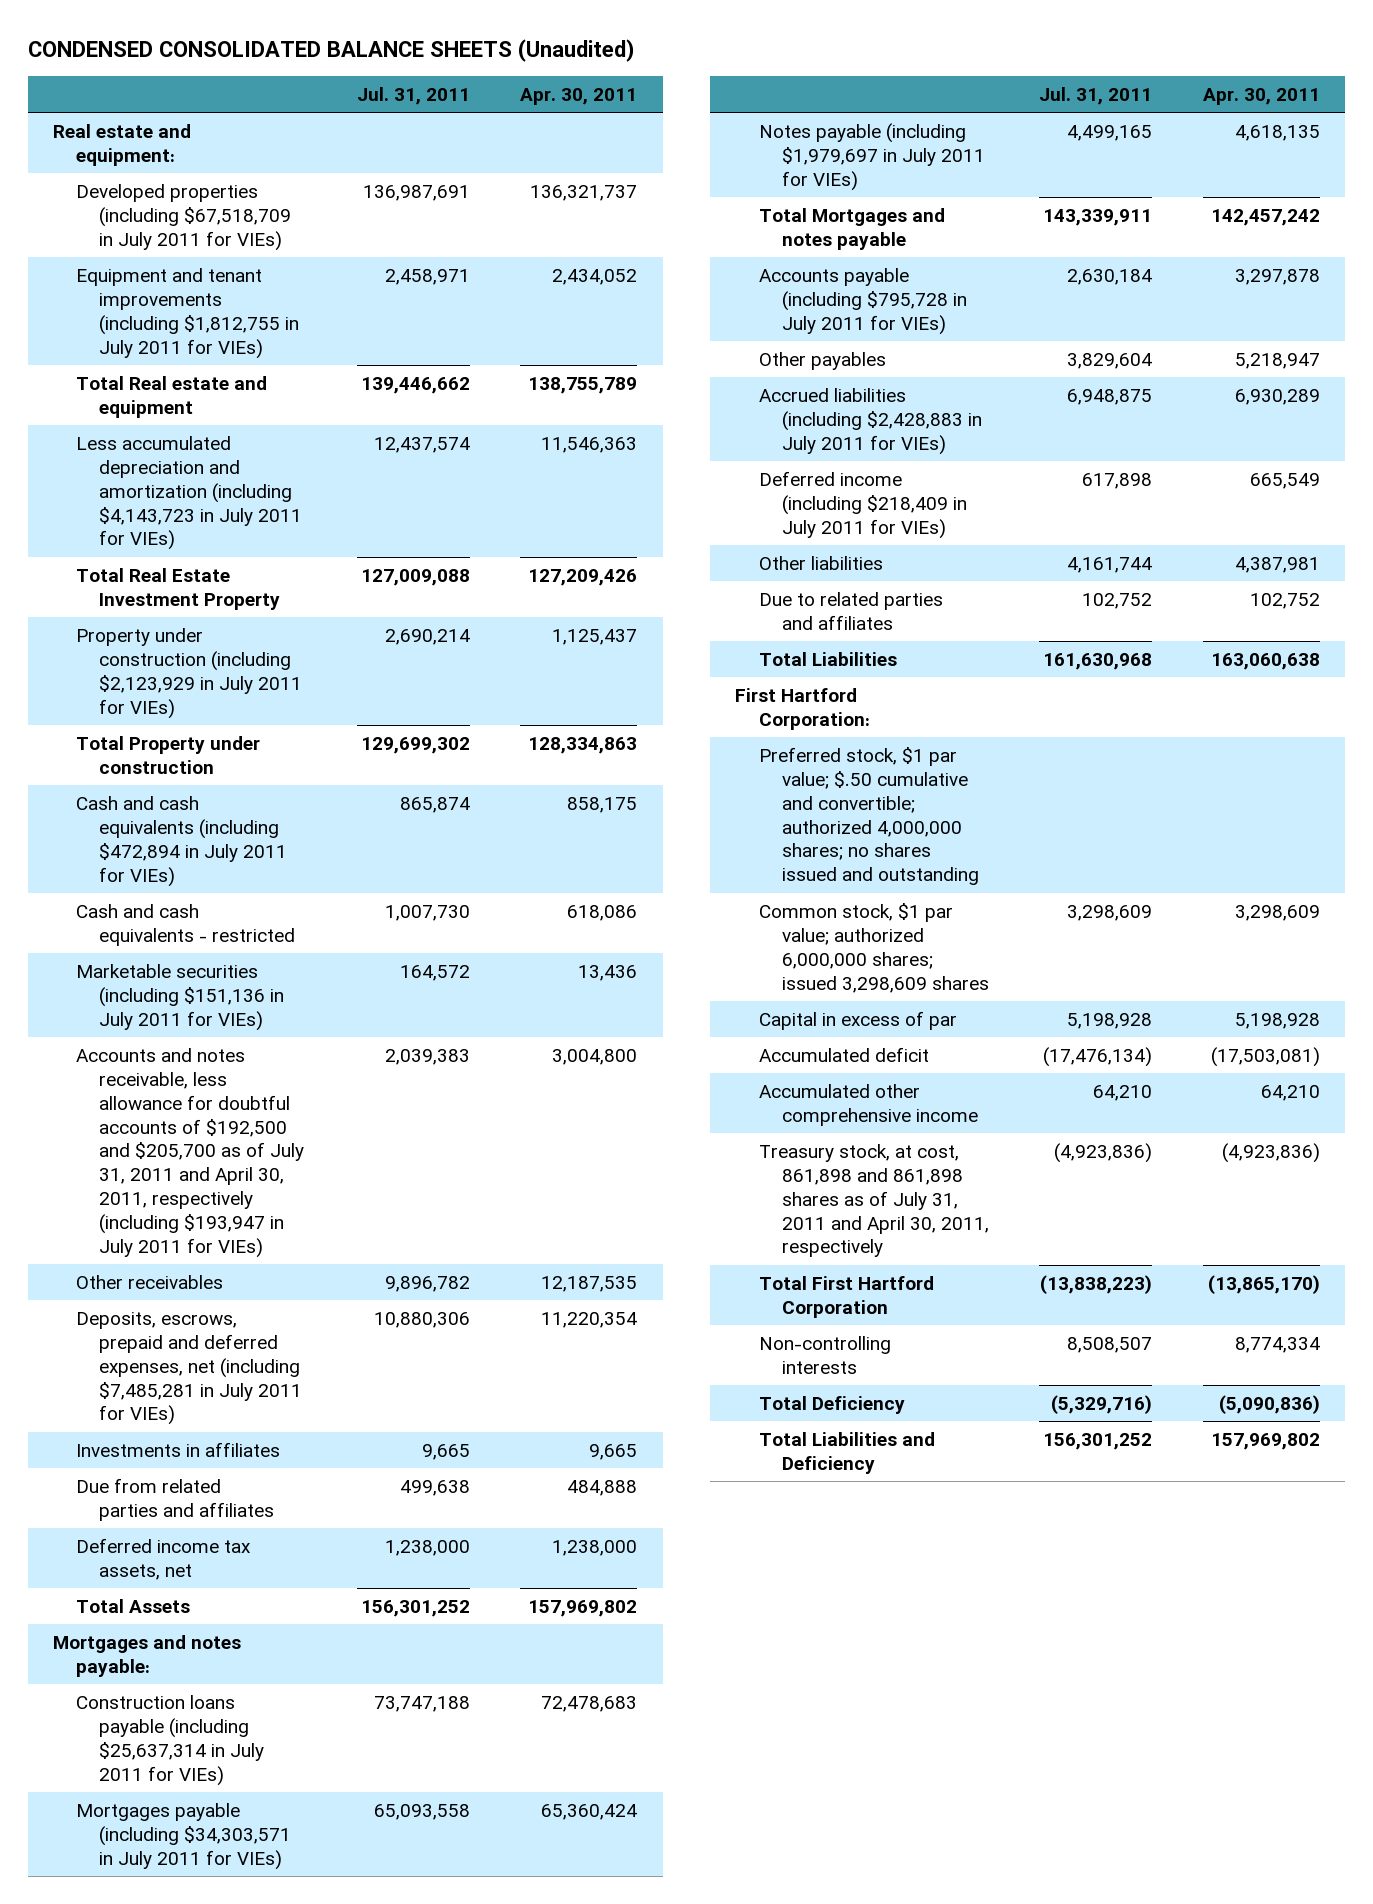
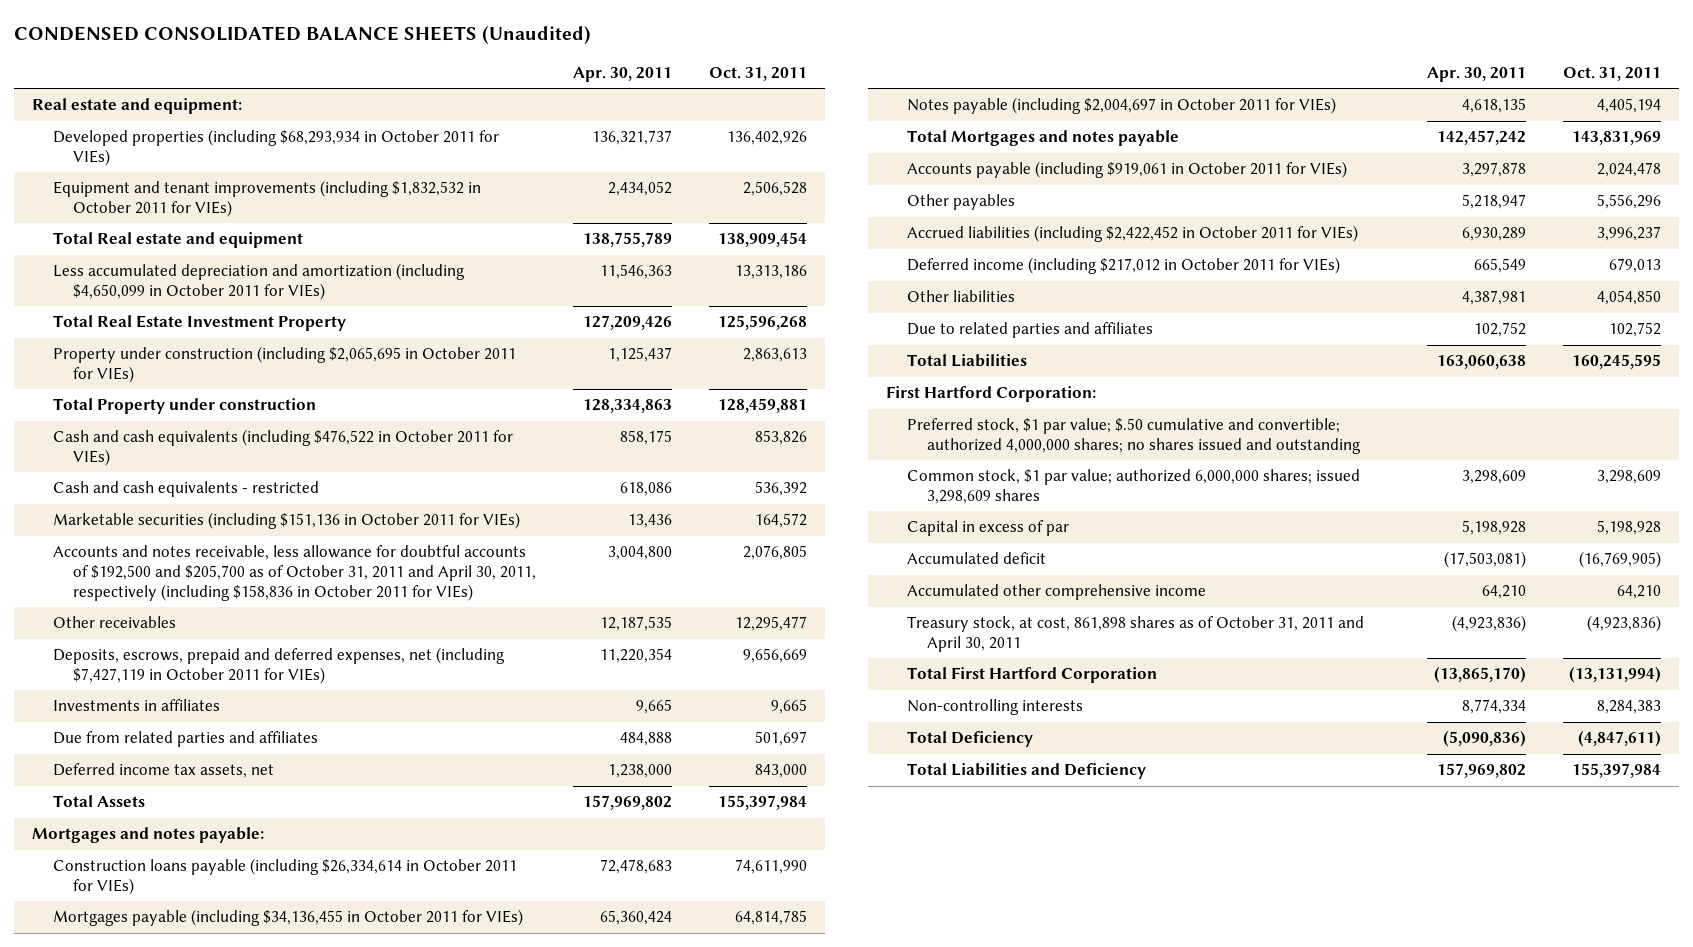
- | Jul. 31, 2011 | Apr. 30, 2011
+ | Apr. 30, 2011 | Oct. 31, 2011
- Developed properties (including $67,518,709 in July 2011 for VIEs) | 136,987,691 | 136,321,737
- Equipment and tenant improvements (including $1,812,755 in July 2011 for VIEs) | 2,458,971 | 2,434,052
+ Developed properties (including $68,293,934 in October 2011 for VIEs) | 136,321,737 | 136,402,926
+ Equipment and tenant improvements (including $1,832,532 in October 2011 for VIEs) | 2,434,052 | 2,506,528
- Less accumulated depreciation and amortization (including $4,143,723 in July 2011 for VIEs) | 12,437,574 | 11,546,363
+ Less accumulated depreciation and amortization (including $4,650,099 in October 2011 for VIEs) | 11,546,363 | 13,313,186
- Property under construction (including $2,123,929 in July 2011 for VIEs) | 2,690,214 | 1,125,437
+ Property under construction (including $2,065,695 in October 2011 for VIEs) | 1,125,437 | 2,863,613
- Cash and cash equivalents (including $472,894 in July 2011 for VIEs) | 865,874 | 858,175
+ Cash and cash equivalents (including $476,522 in October 2011 for VIEs) | 858,175 | 853,826
- Marketable securities (including $151,136 in July 2011 for VIEs) | 164,572 | 13,436
- Accounts and notes receivable, less allowance for doubtful accounts of $192,500 and $205,700 as of July 31, 2011 and April 30, 2011, respectively (including $193,947 in July 2011 for VIEs) | 2,039,383 | 3,004,800
+ Marketable securities (including $151,136 in October 2011 for VIEs) | 13,436 | 164,572
+ Accounts and notes receivable, less allowance for doubtful accounts of $192,500 and $205,700 as of October 31, 2011 and April 30, 2011, respectively (including $158,836 in October 2011 for VIEs) | 3,004,800 | 2,076,805
- Deposits, escrows, prepaid and deferred expenses, net (including $7,485,281 in July 2011 for VIEs) | 10,880,306 | 11,220,354
+ Deposits, escrows, prepaid and deferred expenses, net (including $7,427,119 in October 2011 for VIEs) | 11,220,354 | 9,656,669
- Construction loans payable (including $25,637,314 in July 2011 for VIEs) | 73,747,188 | 72,478,683
- Mortgages payable (including $34,303,571 in July 2011 for VIEs) | 65,093,558 | 65,360,424
- Notes payable (including $1,979,697 in July 2011 for VIEs) | 4,499,165 | 4,618,135
+ Construction loans payable (including $26,334,614 in October 2011 for VIEs) | 72,478,683 | 74,611,990
+ Mortgages payable (including $34,136,455 in October 2011 for VIEs) | 65,360,424 | 64,814,785
+ Notes payable (including $2,004,697 in October 2011 for VIEs) | 4,618,135 | 4,405,194
- Accounts payable (including $795,728 in July 2011 for VIEs) | 2,630,184 | 3,297,878
+ Accounts payable (including $919,061 in October 2011 for VIEs) | 3,297,878 | 2,024,478
- Accrued liabilities (including $2,428,883 in July 2011 for VIEs) | 6,948,875 | 6,930,289
- Deferred income (including $218,409 in July 2011 for VIEs) | 617,898 | 665,549
+ Accrued liabilities (including $2,422,452 in October 2011 for VIEs) | 6,930,289 | 3,996,237
+ Deferred income (including $217,012 in October 2011 for VIEs) | 665,549 | 679,013
- Treasury stock, at cost, 861,898 and 861,898 shares as of July 31, 2011 and April 30, 2011, respectively | (4,923,836) | (4,923,836)
+ Treasury stock, at cost, 861,898 shares as of October 31, 2011 and April 30, 2011 | (4,923,836) | (4,923,836)

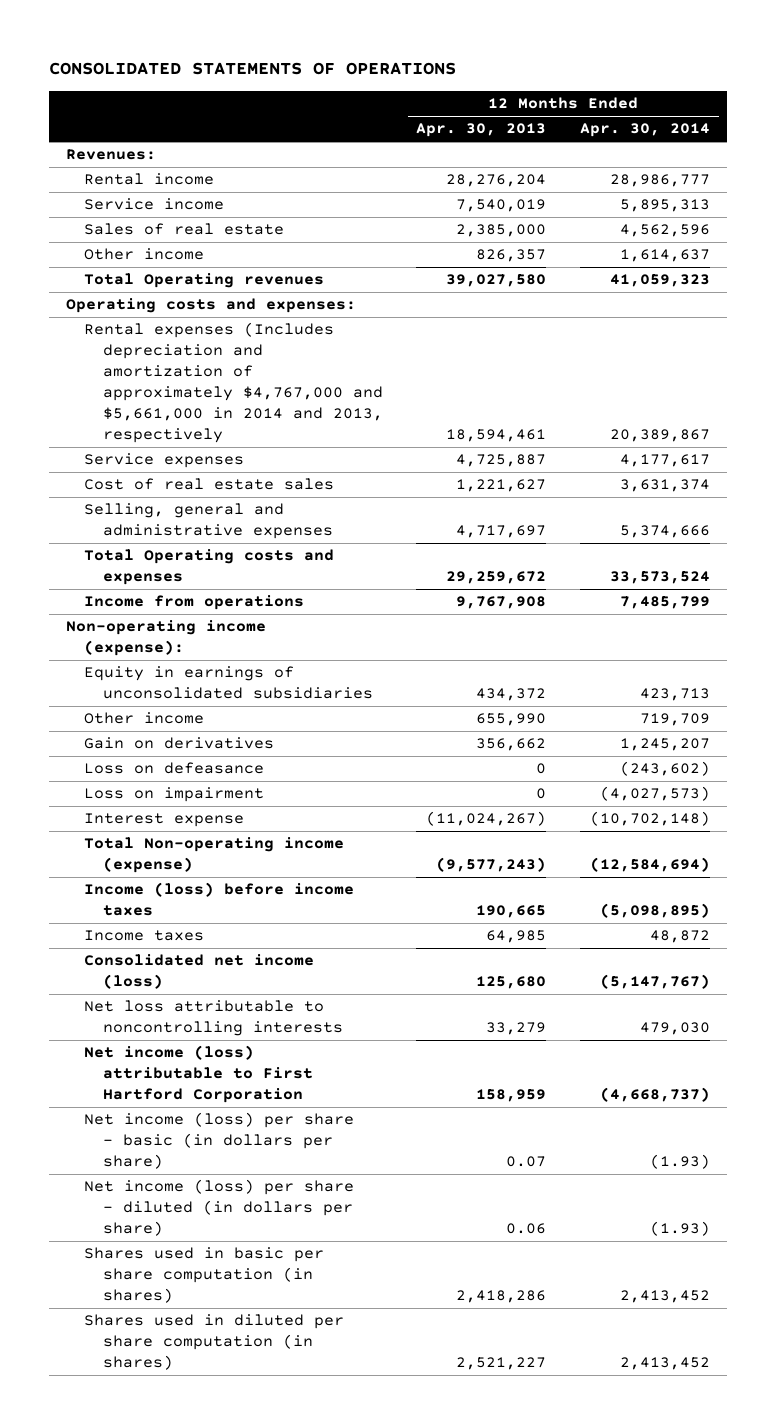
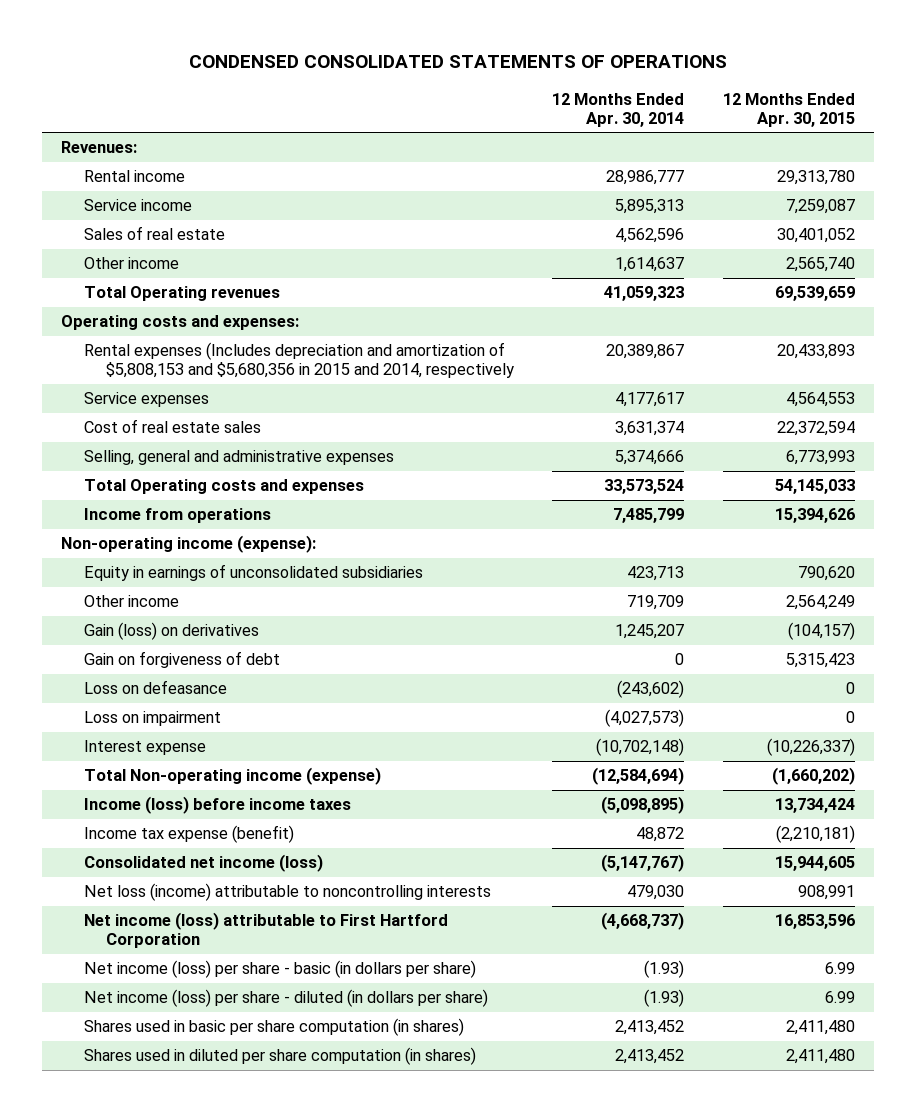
- CONSOLIDATED STATEMENTS OF OPERATIONS
+ CONDENSED CONSOLIDATED STATEMENTS OF OPERATIONS
- | 12 Months Ended Apr. 30, 2013 | 12 Months Ended Apr. 30, 2014
+ | 12 Months Ended Apr. 30, 2014 | 12 Months Ended Apr. 30, 2015
- Rental expenses (Includes depreciation and amortization of approximately $4,767,000 and $5,661,000 in 2014 and 2013, respectively | 18,594,461 | 20,389,867
+ Rental expenses (Includes depreciation and amortization of $5,808,153 and $5,680,356 in 2015 and 2014, respectively | 20,389,867 | 20,433,893
- Gain on derivatives | 356,662 | 1,245,207
+ Gain (loss) on derivatives | 1,245,207 | (104,157)
+ Gain on forgiveness of debt | 0 | 5,315,423
- Income taxes | 64,985 | 48,872
+ Income tax expense (benefit) | 48,872 | (2,210,181)
- Net loss attributable to noncontrolling interests | 33,279 | 479,030
+ Net loss (income) attributable to noncontrolling interests | 479,030 | 908,991

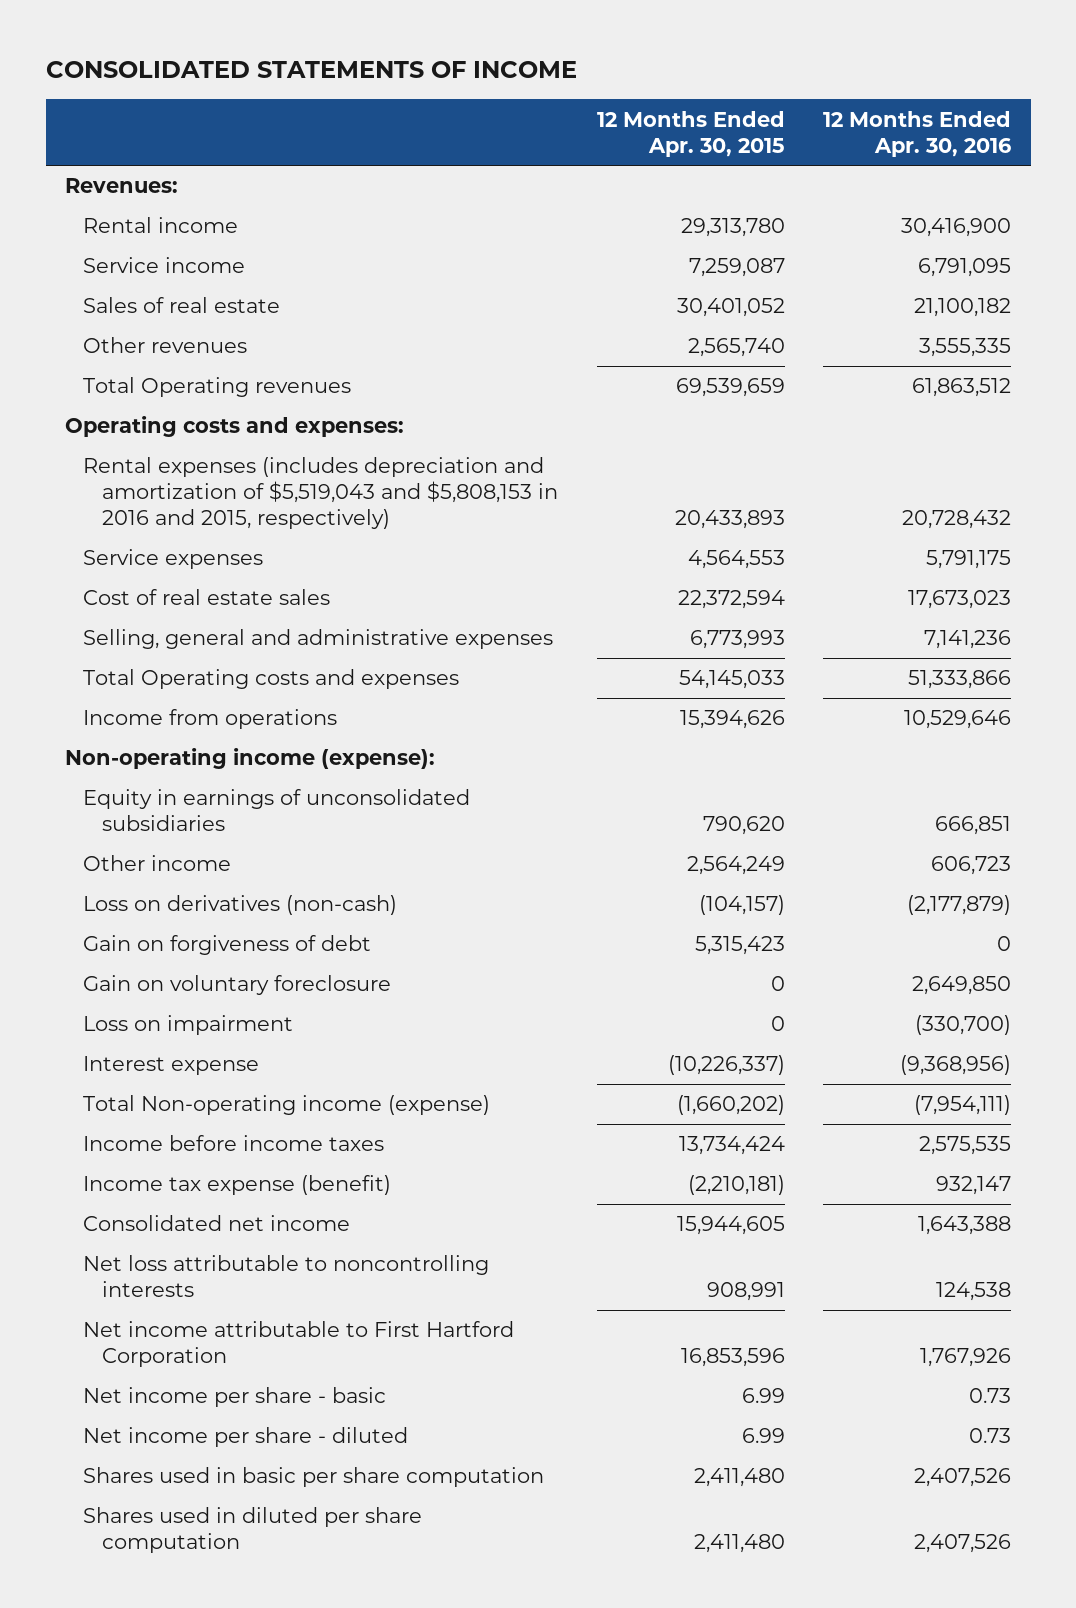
- CONDENSED CONSOLIDATED STATEMENTS OF OPERATIONS
+ CONSOLIDATED STATEMENTS OF INCOME
- | 12 Months Ended Apr. 30, 2014 | 12 Months Ended Apr. 30, 2015
+ | 12 Months Ended Apr. 30, 2015 | 12 Months Ended Apr. 30, 2016
- Other income | 1,614,637 | 2,565,740
+ Other revenues | 2,565,740 | 3,555,335
- Rental expenses (Includes depreciation and amortization of $5,808,153 and $5,680,356 in 2015 and 2014, respectively | 20,389,867 | 20,433,893
+ Rental expenses (includes depreciation and amortization of $5,519,043 and $5,808,153 in 2016 and 2015, respectively) | 20,433,893 | 20,728,432
- Gain (loss) on derivatives | 1,245,207 | (104,157)
+ Loss on derivatives (non-cash) | (104,157) | (2,177,879)
- Loss on defeasance | (243,602) | 0
+ Gain on voluntary foreclosure | 0 | 2,649,850
- Income (loss) before income taxes | (5,098,895) | 13,734,424
+ Income before income taxes | 13,734,424 | 2,575,535
- Consolidated net income (loss) | (5,147,767) | 15,944,605
- Net loss (income) attributable to noncontrolling interests | 479,030 | 908,991
- Net income (loss) attributable to First Hartford Corporation | (4,668,737) | 16,853,596
- Net income (loss) per share - basic (in dollars per share) | (1.93) | 6.99
- Net income (loss) per share - diluted (in dollars per share) | (1.93) | 6.99
- Shares used in basic per share computation (in shares) | 2,413,452 | 2,411,480
- Shares used in diluted per share computation (in shares) | 2,413,452 | 2,411,480
+ Consolidated net income | 15,944,605 | 1,643,388
+ Net loss attributable to noncontrolling interests | 908,991 | 124,538
+ Net income attributable to First Hartford Corporation | 16,853,596 | 1,767,926
+ Net income per share - basic | 6.99 | 0.73
+ Net income per share - diluted | 6.99 | 0.73
+ Shares used in basic per share computation | 2,411,480 | 2,407,526
+ Shares used in diluted per share computation | 2,411,480 | 2,407,526

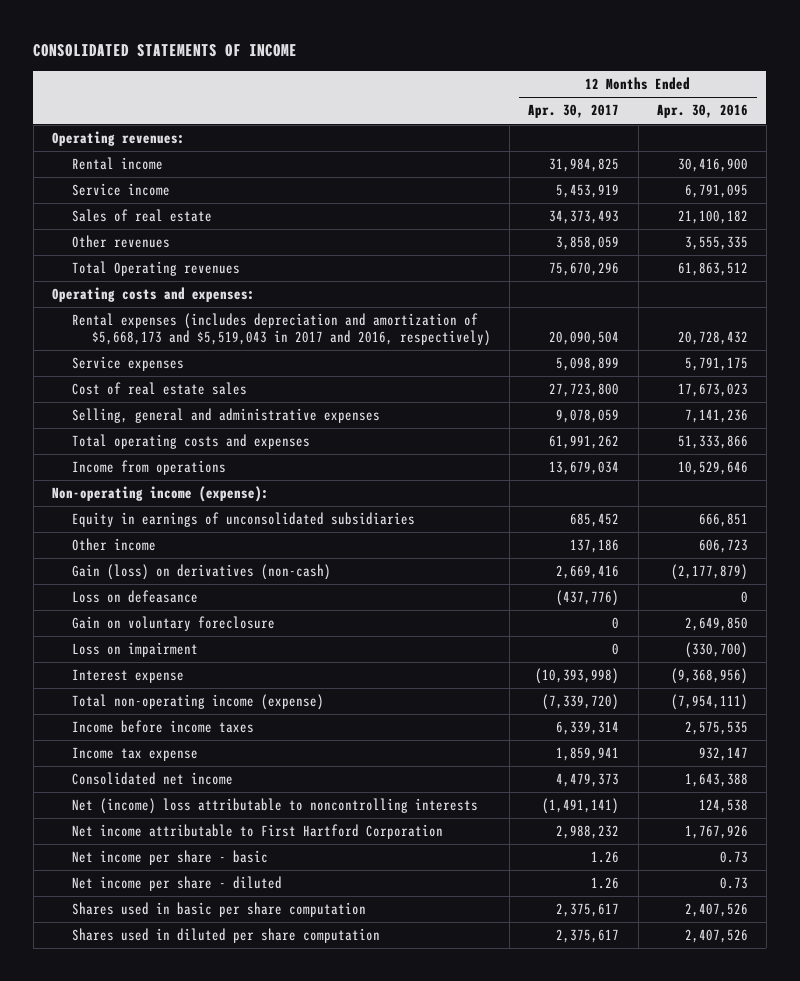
- | 12 Months Ended Apr. 30, 2015 | 12 Months Ended Apr. 30, 2016
+ | 12 Months Ended Apr. 30, 2017 | 12 Months Ended Apr. 30, 2016
- Revenues:
+ Operating revenues:
- Rental expenses (includes depreciation and amortization of $5,519,043 and $5,808,153 in 2016 and 2015, respectively) | 20,433,893 | 20,728,432
+ Rental expenses (includes depreciation and amortization of $5,668,173 and $5,519,043 in 2017 and 2016, respectively) | 20,090,504 | 20,728,432
- Total Operating costs and expenses | 54,145,033 | 51,333,866
+ Total operating costs and expenses | 61,991,262 | 51,333,866
- Loss on derivatives (non-cash) | (104,157) | (2,177,879)
- Gain on forgiveness of debt | 5,315,423 | 0
+ Gain (loss) on derivatives (non-cash) | 2,669,416 | (2,177,879)
+ Loss on defeasance | (437,776) | 0
- Total Non-operating income (expense) | (1,660,202) | (7,954,111)
+ Total non-operating income (expense) | (7,339,720) | (7,954,111)
- Income tax expense (benefit) | (2,210,181) | 932,147
+ Income tax expense | 1,859,941 | 932,147
- Net loss attributable to noncontrolling interests | 908,991 | 124,538
+ Net (income) loss attributable to noncontrolling interests | (1,491,141) | 124,538

